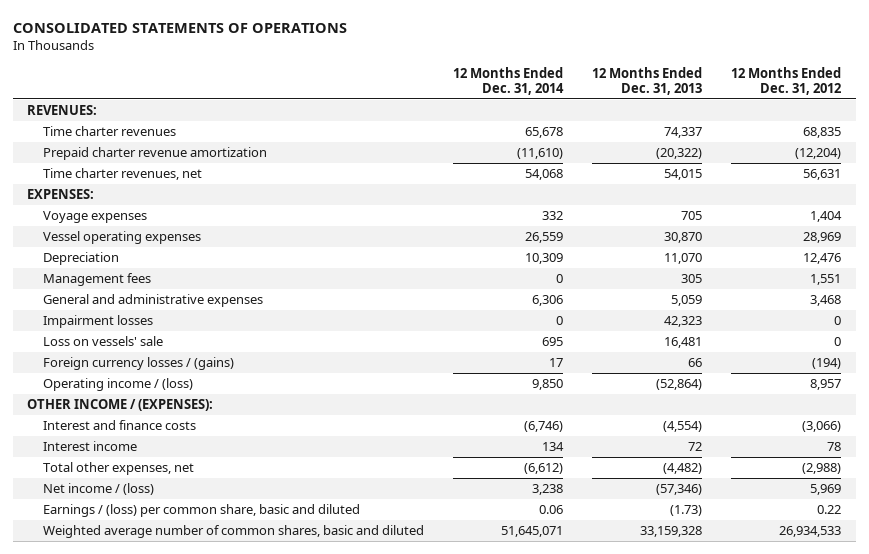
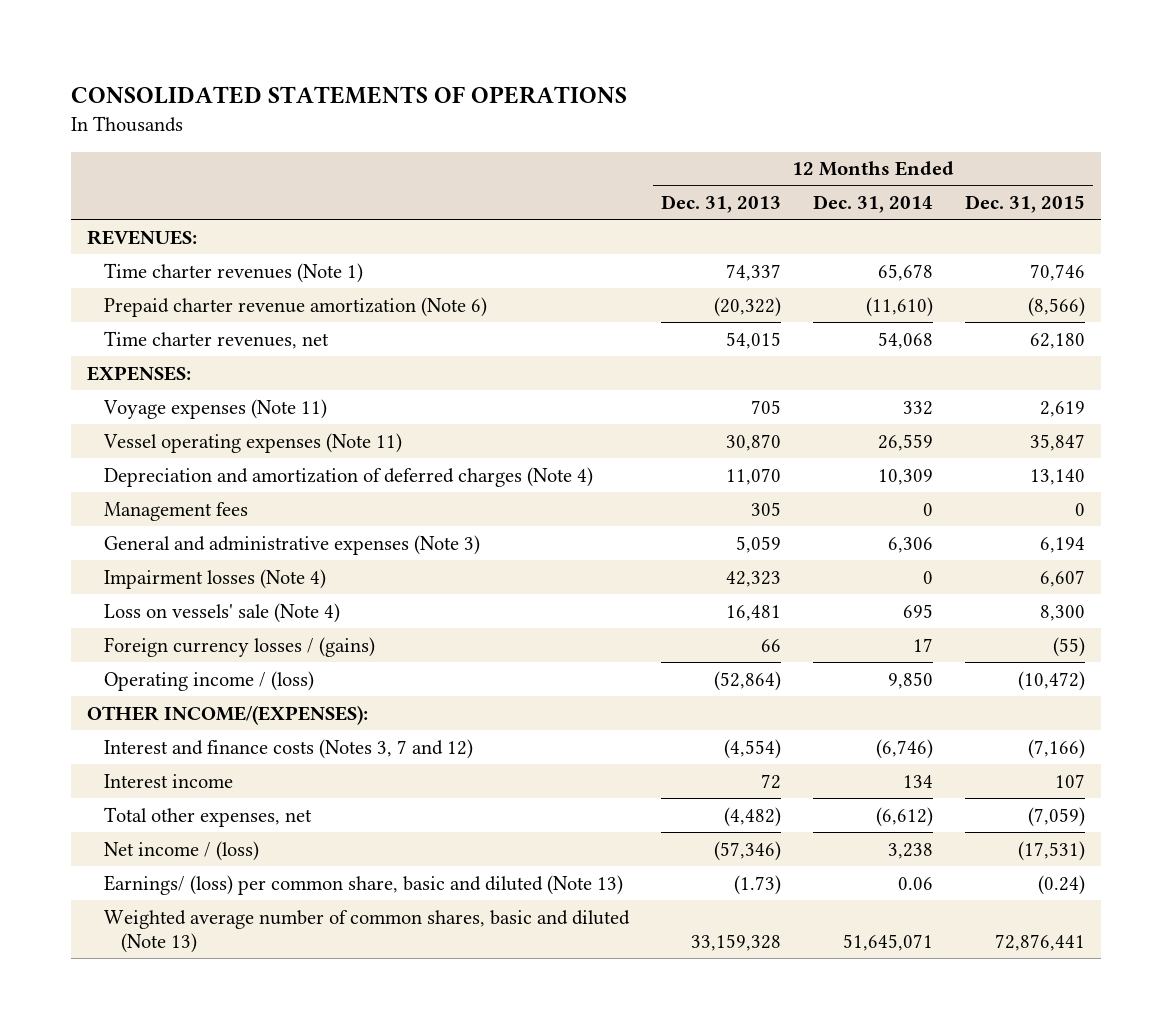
- | 12 Months Ended Dec. 31, 2014 | 12 Months Ended Dec. 31, 2013 | 12 Months Ended Dec. 31, 2012
+ | 12 Months Ended Dec. 31, 2013 | 12 Months Ended Dec. 31, 2014 | 12 Months Ended Dec. 31, 2015
- Time charter revenues | 65,678 | 74,337 | 68,835
- Prepaid charter revenue amortization | (11,610) | (20,322) | (12,204)
+ Time charter revenues (Note 1) | 74,337 | 65,678 | 70,746
+ Prepaid charter revenue amortization (Note 6) | (20,322) | (11,610) | (8,566)
- Voyage expenses | 332 | 705 | 1,404
- Vessel operating expenses | 26,559 | 30,870 | 28,969
- Depreciation | 10,309 | 11,070 | 12,476
+ Voyage expenses (Note 11) | 705 | 332 | 2,619
+ Vessel operating expenses (Note 11) | 30,870 | 26,559 | 35,847
+ Depreciation and amortization of deferred charges (Note 4) | 11,070 | 10,309 | 13,140
- General and administrative expenses | 6,306 | 5,059 | 3,468
- Impairment losses | 0 | 42,323 | 0
- Loss on vessels' sale | 695 | 16,481 | 0
+ General and administrative expenses (Note 3) | 5,059 | 6,306 | 6,194
+ Impairment losses (Note 4) | 42,323 | 0 | 6,607
+ Loss on vessels' sale (Note 4) | 16,481 | 695 | 8,300
- OTHER INCOME / (EXPENSES):
- Interest and finance costs | (6,746) | (4,554) | (3,066)
+ OTHER INCOME/(EXPENSES):
+ Interest and finance costs (Notes 3, 7 and 12) | (4,554) | (6,746) | (7,166)
- Earnings / (loss) per common share, basic and diluted | 0.06 | (1.73) | 0.22
- Weighted average number of common shares, basic and diluted | 51,645,071 | 33,159,328 | 26,934,533
+ Earnings/ (loss) per common share, basic and diluted (Note 13) | (1.73) | 0.06 | (0.24)
+ Weighted average number of common shares, basic and diluted (Note 13) | 33,159,328 | 51,645,071 | 72,876,441

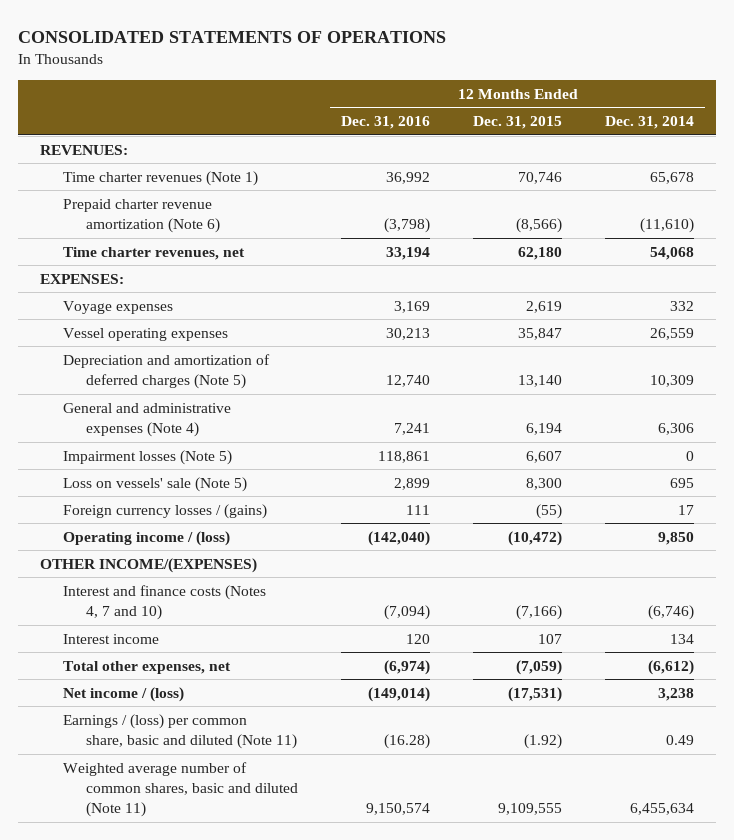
- | 12 Months Ended Dec. 31, 2013 | 12 Months Ended Dec. 31, 2014 | 12 Months Ended Dec. 31, 2015
+ | 12 Months Ended Dec. 31, 2016 | 12 Months Ended Dec. 31, 2015 | 12 Months Ended Dec. 31, 2014
- Voyage expenses (Note 11) | 705 | 332 | 2,619
- Vessel operating expenses (Note 11) | 30,870 | 26,559 | 35,847
- Depreciation and amortization of deferred charges (Note 4) | 11,070 | 10,309 | 13,140
- Management fees | 305 | 0 | 0
- General and administrative expenses (Note 3) | 5,059 | 6,306 | 6,194
- Impairment losses (Note 4) | 42,323 | 0 | 6,607
- Loss on vessels' sale (Note 4) | 16,481 | 695 | 8,300
+ Voyage expenses | 3,169 | 2,619 | 332
+ Vessel operating expenses | 30,213 | 35,847 | 26,559
+ Depreciation and amortization of deferred charges (Note 5) | 12,740 | 13,140 | 10,309
+ General and administrative expenses (Note 4) | 7,241 | 6,194 | 6,306
+ Impairment losses (Note 5) | 118,861 | 6,607 | 0
+ Loss on vessels' sale (Note 5) | 2,899 | 8,300 | 695
- OTHER INCOME/(EXPENSES):
- Interest and finance costs (Notes 3, 7 and 12) | (4,554) | (6,746) | (7,166)
+ OTHER INCOME/(EXPENSES)
+ Interest and finance costs (Notes 4, 7 and 10) | (7,094) | (7,166) | (6,746)
- Earnings/ (loss) per common share, basic and diluted (Note 13) | (1.73) | 0.06 | (0.24)
- Weighted average number of common shares, basic and diluted (Note 13) | 33,159,328 | 51,645,071 | 72,876,441
+ Earnings / (loss) per common share, basic and diluted (Note 11) | (16.28) | (1.92) | 0.49
+ Weighted average number of common shares, basic and diluted (Note 11) | 9,150,574 | 9,109,555 | 6,455,634

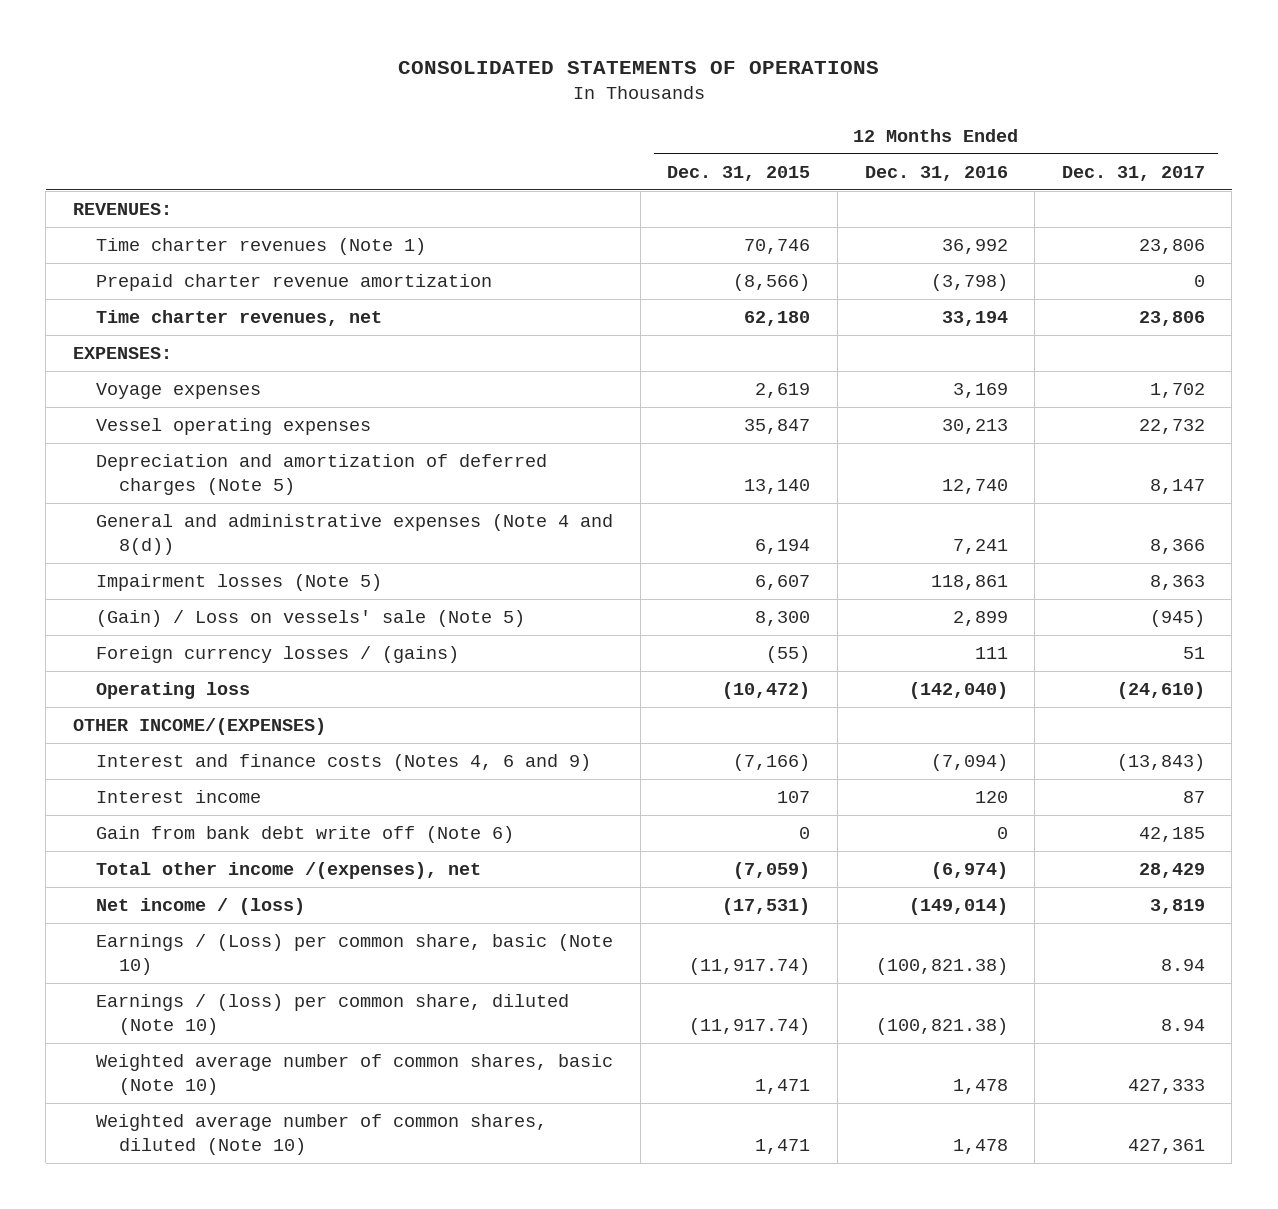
- | 12 Months Ended Dec. 31, 2016 | 12 Months Ended Dec. 31, 2015 | 12 Months Ended Dec. 31, 2014
+ | 12 Months Ended Dec. 31, 2015 | 12 Months Ended Dec. 31, 2016 | 12 Months Ended Dec. 31, 2017
- Prepaid charter revenue amortization (Note 6) | (3,798) | (8,566) | (11,610)
+ Prepaid charter revenue amortization | (8,566) | (3,798) | 0
- General and administrative expenses (Note 4) | 7,241 | 6,194 | 6,306
+ General and administrative expenses (Note 4 and 8(d)) | 6,194 | 7,241 | 8,366
- Loss on vessels' sale (Note 5) | 2,899 | 8,300 | 695
+ (Gain) / Loss on vessels' sale (Note 5) | 8,300 | 2,899 | (945)
- Operating income / (loss) | (142,040) | (10,472) | 9,850
+ Operating loss | (10,472) | (142,040) | (24,610)
- Interest and finance costs (Notes 4, 7 and 10) | (7,094) | (7,166) | (6,746)
+ Interest and finance costs (Notes 4, 6 and 9) | (7,166) | (7,094) | (13,843)
- Total other expenses, net | (6,974) | (7,059) | (6,612)
+ Gain from bank debt write off (Note 6) | 0 | 0 | 42,185
+ Total other income /(expenses), net | (7,059) | (6,974) | 28,429
- Earnings / (loss) per common share, basic and diluted (Note 11) | (16.28) | (1.92) | 0.49
- Weighted average number of common shares, basic and diluted (Note 11) | 9,150,574 | 9,109,555 | 6,455,634
+ Earnings / (Loss) per common share, basic (Note 10) | (11,917.74) | (100,821.38) | 8.94
+ Earnings / (loss) per common share, diluted (Note 10) | (11,917.74) | (100,821.38) | 8.94
+ Weighted average number of common shares, basic (Note 10) | 1,471 | 1,478 | 427,333
+ Weighted average number of common shares, diluted (Note 10) | 1,471 | 1,478 | 427,361

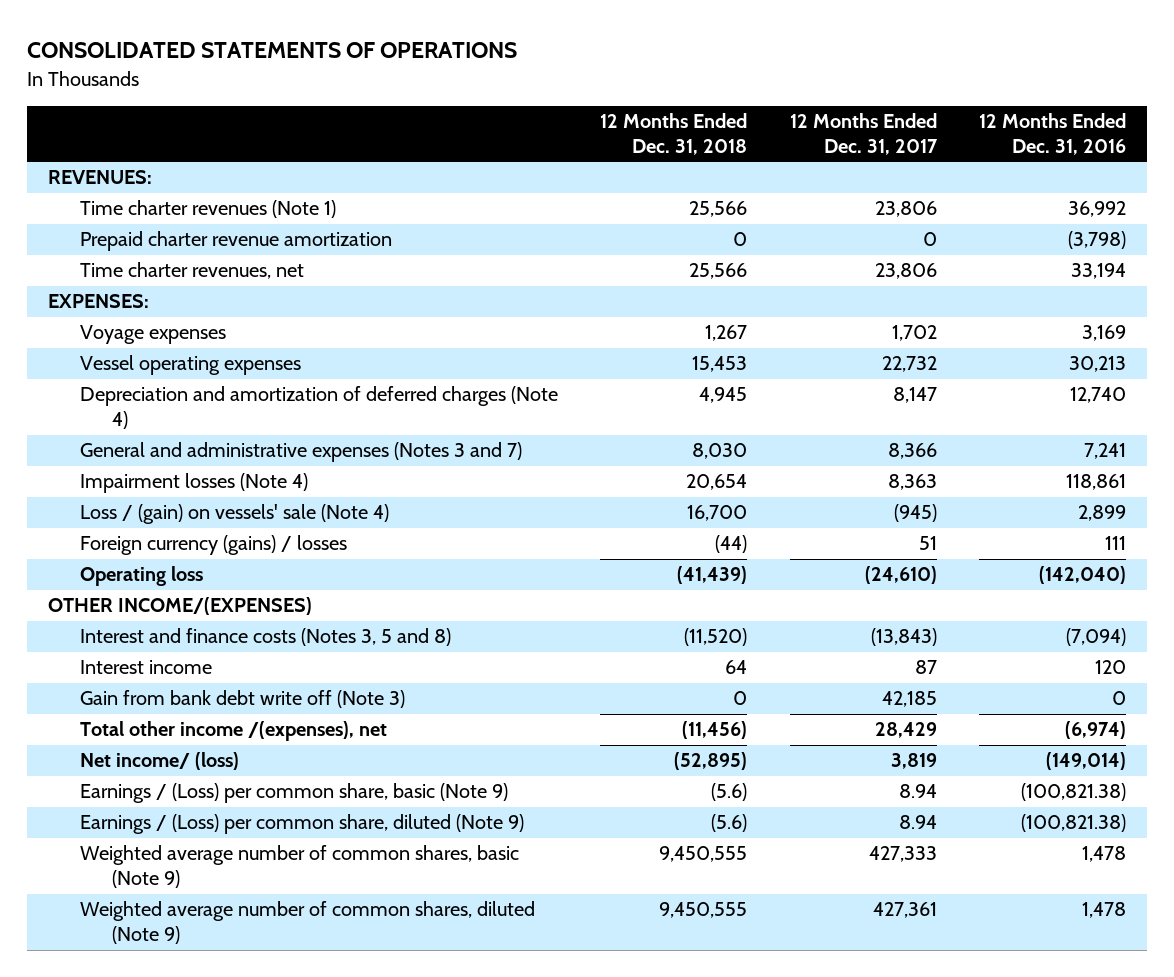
- | 12 Months Ended Dec. 31, 2015 | 12 Months Ended Dec. 31, 2016 | 12 Months Ended Dec. 31, 2017
+ | 12 Months Ended Dec. 31, 2018 | 12 Months Ended Dec. 31, 2017 | 12 Months Ended Dec. 31, 2016
- Depreciation and amortization of deferred charges (Note 5) | 13,140 | 12,740 | 8,147
- General and administrative expenses (Note 4 and 8(d)) | 6,194 | 7,241 | 8,366
- Impairment losses (Note 5) | 6,607 | 118,861 | 8,363
- (Gain) / Loss on vessels' sale (Note 5) | 8,300 | 2,899 | (945)
- Foreign currency losses / (gains) | (55) | 111 | 51
+ Depreciation and amortization of deferred charges (Note 4) | 4,945 | 8,147 | 12,740
+ General and administrative expenses (Notes 3 and 7) | 8,030 | 8,366 | 7,241
+ Impairment losses (Note 4) | 20,654 | 8,363 | 118,861
+ Loss / (gain) on vessels' sale (Note 4) | 16,700 | (945) | 2,899
+ Foreign currency (gains) / losses | (44) | 51 | 111
- Interest and finance costs (Notes 4, 6 and 9) | (7,166) | (7,094) | (13,843)
+ Interest and finance costs (Notes 3, 5 and 8) | (11,520) | (13,843) | (7,094)
- Gain from bank debt write off (Note 6) | 0 | 0 | 42,185
+ Gain from bank debt write off (Note 3) | 0 | 42,185 | 0
- Net income / (loss) | (17,531) | (149,014) | 3,819
- Earnings / (Loss) per common share, basic (Note 10) | (11,917.74) | (100,821.38) | 8.94
- Earnings / (loss) per common share, diluted (Note 10) | (11,917.74) | (100,821.38) | 8.94
- Weighted average number of common shares, basic (Note 10) | 1,471 | 1,478 | 427,333
- Weighted average number of common shares, diluted (Note 10) | 1,471 | 1,478 | 427,361
+ Net income/ (loss) | (52,895) | 3,819 | (149,014)
+ Earnings / (Loss) per common share, basic (Note 9) | (5.6) | 8.94 | (100,821.38)
+ Earnings / (Loss) per common share, diluted (Note 9) | (5.6) | 8.94 | (100,821.38)
+ Weighted average number of common shares, basic (Note 9) | 9,450,555 | 427,333 | 1,478
+ Weighted average number of common shares, diluted (Note 9) | 9,450,555 | 427,361 | 1,478

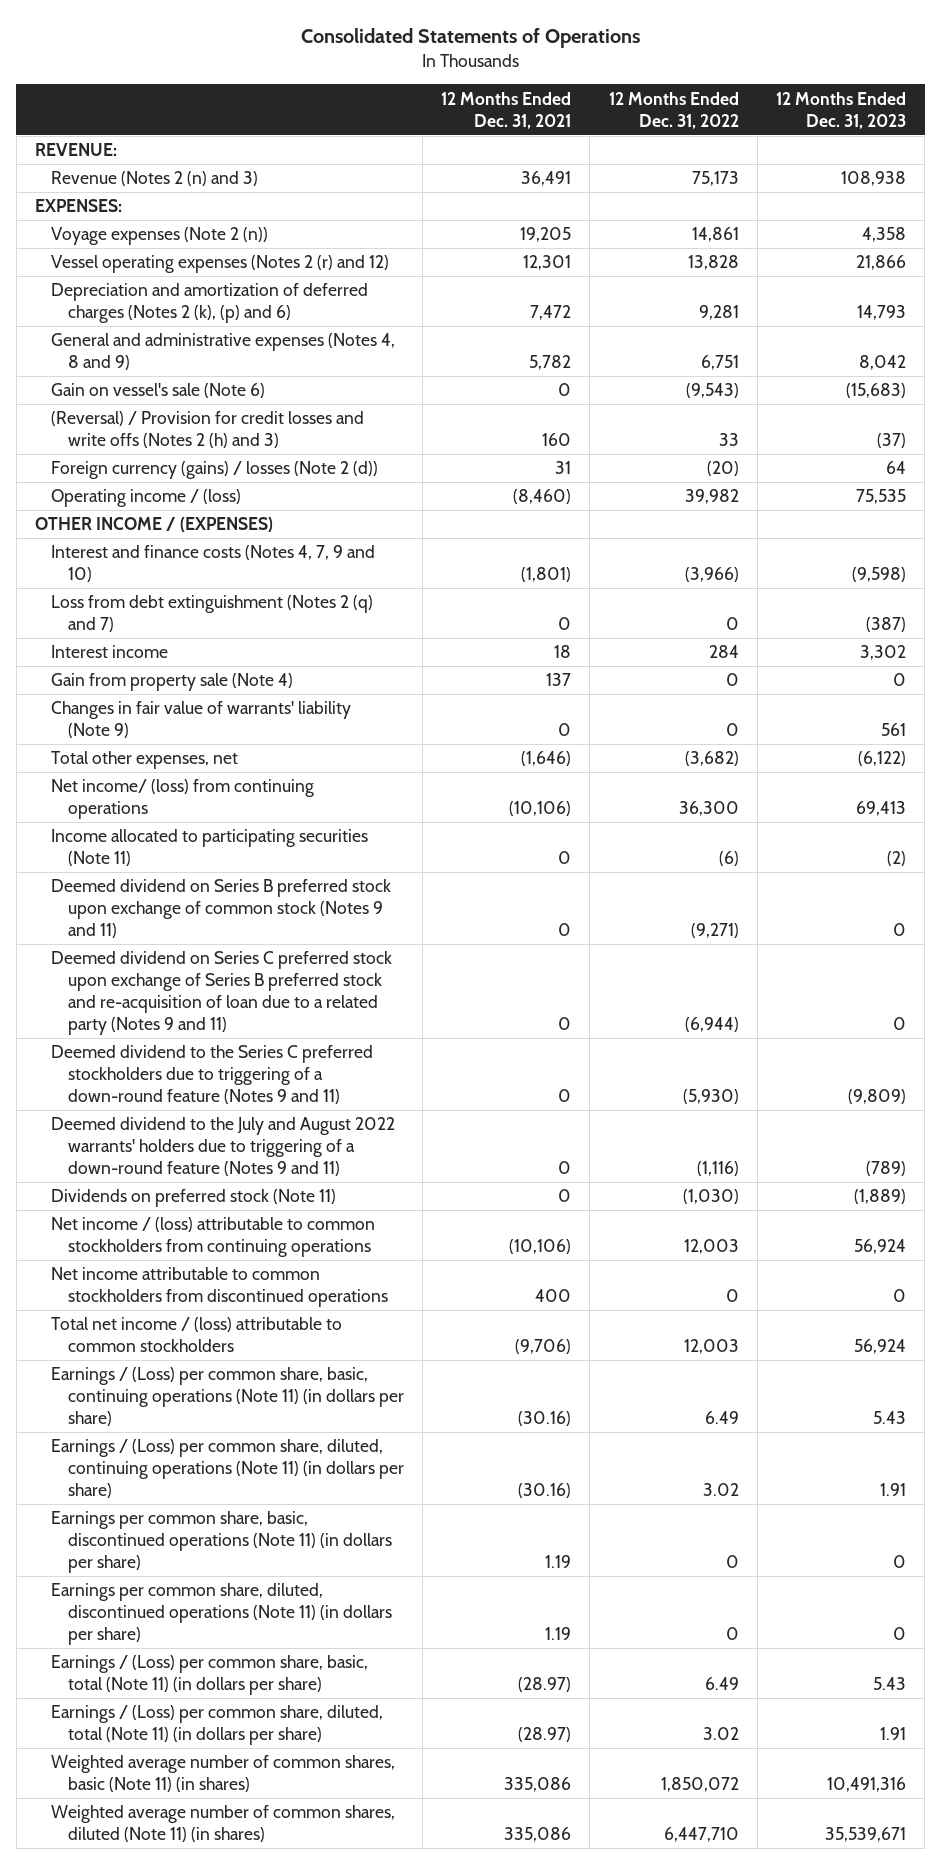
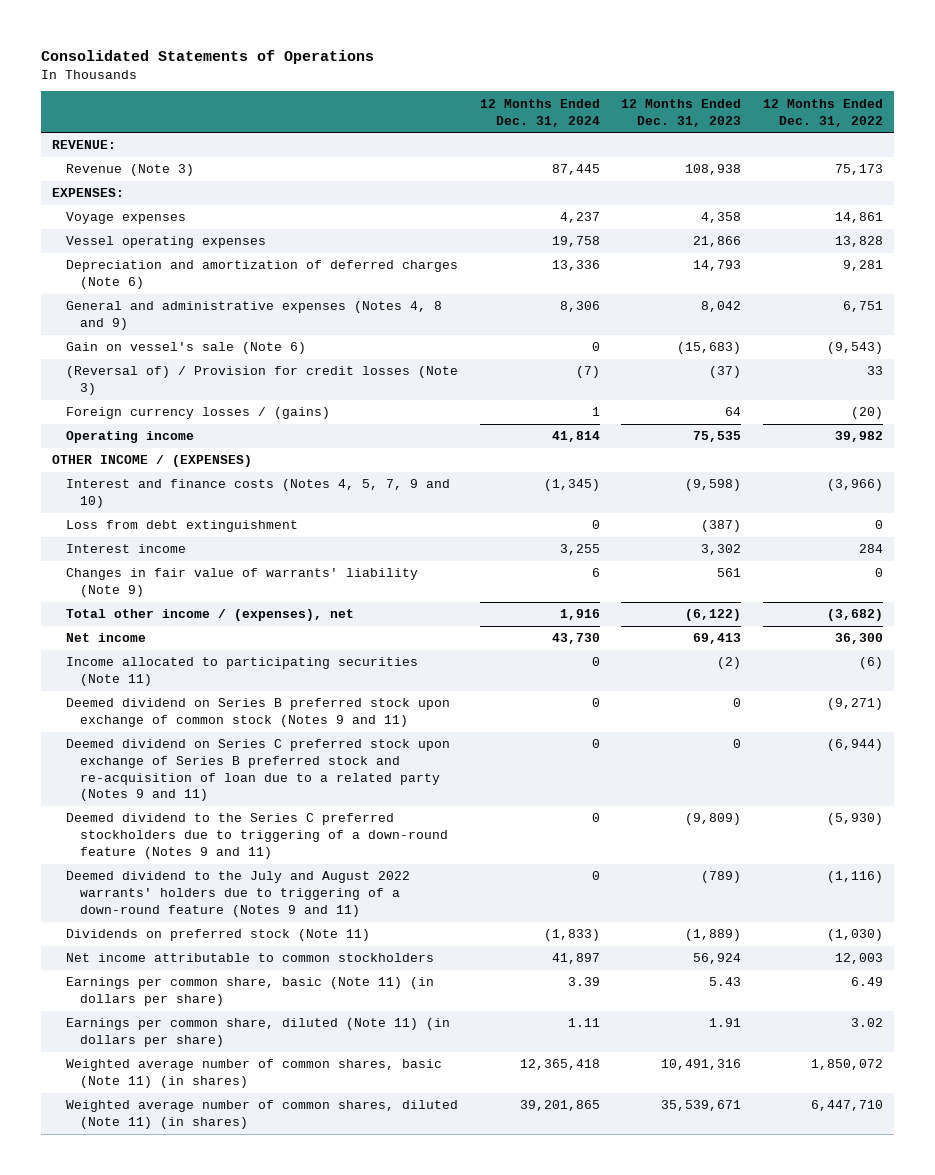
- | 12 Months Ended Dec. 31, 2021 | 12 Months Ended Dec. 31, 2022 | 12 Months Ended Dec. 31, 2023
+ | 12 Months Ended Dec. 31, 2024 | 12 Months Ended Dec. 31, 2023 | 12 Months Ended Dec. 31, 2022
- Revenue (Notes 2 (n) and 3) | 36,491 | 75,173 | 108,938
+ Revenue (Note 3) | 87,445 | 108,938 | 75,173
- Voyage expenses (Note 2 (n)) | 19,205 | 14,861 | 4,358
- Vessel operating expenses (Notes 2 (r) and 12) | 12,301 | 13,828 | 21,866
- Depreciation and amortization of deferred charges (Notes 2 (k), (p) and 6) | 7,472 | 9,281 | 14,793
+ Voyage expenses | 4,237 | 4,358 | 14,861
+ Vessel operating expenses | 19,758 | 21,866 | 13,828
+ Depreciation and amortization of deferred charges (Note 6) | 13,336 | 14,793 | 9,281
- (Reversal) / Provision for credit losses and write offs (Notes 2 (h) and 3) | 160 | 33 | (37)
- Foreign currency (gains) / losses (Note 2 (d)) | 31 | (20) | 64
- Operating income / (loss) | (8,460) | 39,982 | 75,535
+ (Reversal of) / Provision for credit losses (Note 3) | (7) | (37) | 33
+ Foreign currency losses / (gains) | 1 | 64 | (20)
+ Operating income | 41,814 | 75,535 | 39,982
- Interest and finance costs (Notes 4, 7, 9 and 10) | (1,801) | (3,966) | (9,598)
- Loss from debt extinguishment (Notes 2 (q) and 7) | 0 | 0 | (387)
+ Interest and finance costs (Notes 4, 5, 7, 9 and 10) | (1,345) | (9,598) | (3,966)
+ Loss from debt extinguishment | 0 | (387) | 0
- Gain from property sale (Note 4) | 137 | 0 | 0
- Total other expenses, net | (1,646) | (3,682) | (6,122)
- Net income/ (loss) from continuing operations | (10,106) | 36,300 | 69,413
+ Total other income / (expenses), net | 1,916 | (6,122) | (3,682)
+ Net income | 43,730 | 69,413 | 36,300
- Net income / (loss) attributable to common stockholders from continuing operations | (10,106) | 12,003 | 56,924
- Net income attributable to common stockholders from discontinued operations | 400 | 0 | 0
- Total net income / (loss) attributable to common stockholders | (9,706) | 12,003 | 56,924
- Earnings / (Loss) per common share, basic, continuing operations (Note 11) (in dollars per share) | (30.16) | 6.49 | 5.43
- Earnings / (Loss) per common share, diluted, continuing operations (Note 11) (in dollars per share) | (30.16) | 3.02 | 1.91
- Earnings per common share, basic, discontinued operations (Note 11) (in dollars per share) | 1.19 | 0 | 0
- Earnings per common share, diluted, discontinued operations (Note 11) (in dollars per share) | 1.19 | 0 | 0
- Earnings / (Loss) per common share, basic, total (Note 11) (in dollars per share) | (28.97) | 6.49 | 5.43
- Earnings / (Loss) per common share, diluted, total (Note 11) (in dollars per share) | (28.97) | 3.02 | 1.91
+ Net income attributable to common stockholders | 41,897 | 56,924 | 12,003
+ Earnings per common share, basic (Note 11) (in dollars per share) | 3.39 | 5.43 | 6.49
+ Earnings per common share, diluted (Note 11) (in dollars per share) | 1.11 | 1.91 | 3.02

